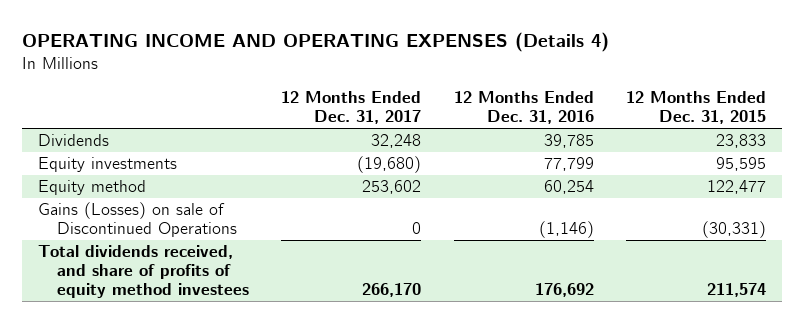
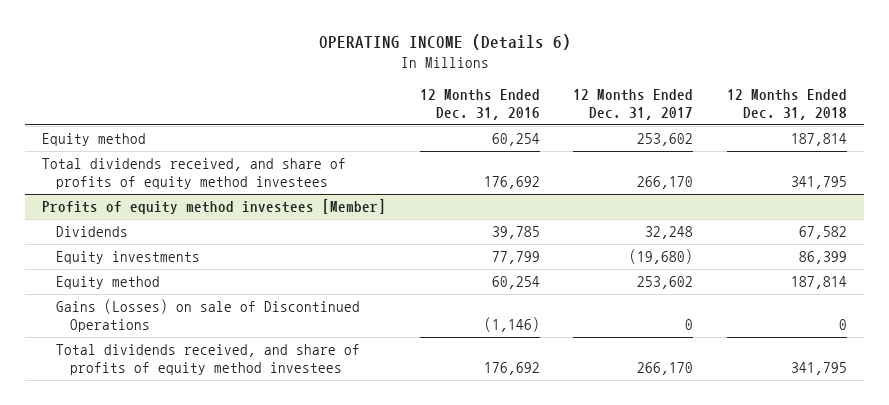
- OPERATING INCOME AND OPERATING EXPENSES (Details 4)
+ OPERATING INCOME (Details 6)
- | 12 Months Ended Dec. 31, 2017 | 12 Months Ended Dec. 31, 2016 | 12 Months Ended Dec. 31, 2015
+ | 12 Months Ended Dec. 31, 2016 | 12 Months Ended Dec. 31, 2017 | 12 Months Ended Dec. 31, 2018
+ Equity method | 60,254 | 253,602 | 187,814
+ Total dividends received, and share of profits of equity method investees | 176,692 | 266,170 | 341,795
+ Profits of equity method investees [Member]

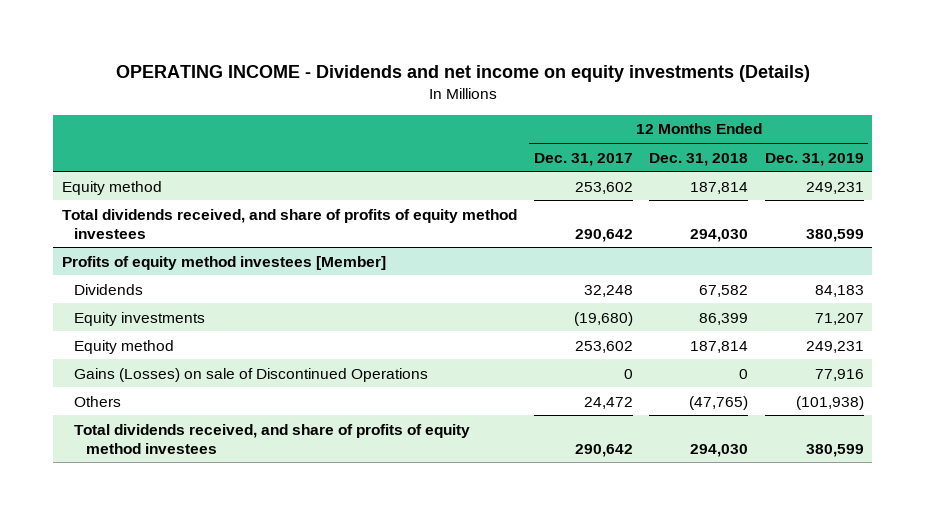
- OPERATING INCOME (Details 6)
+ OPERATING INCOME - Dividends and net income on equity investments (Details)
- | 12 Months Ended Dec. 31, 2016 | 12 Months Ended Dec. 31, 2017 | 12 Months Ended Dec. 31, 2018
+ | 12 Months Ended Dec. 31, 2017 | 12 Months Ended Dec. 31, 2018 | 12 Months Ended Dec. 31, 2019
- Total dividends received, and share of profits of equity method investees | 176,692 | 266,170 | 341,795
+ Total dividends received, and share of profits of equity method investees | 290,642 | 294,030 | 380,599
@ Profits of equity method investees [Member]
- Total dividends received, and share of profits of equity method investees | 176,692 | 266,170 | 341,795
+ Others | 24,472 | (47,765) | (101,938)
+ Total dividends received, and share of profits of equity method investees | 290,642 | 294,030 | 380,599

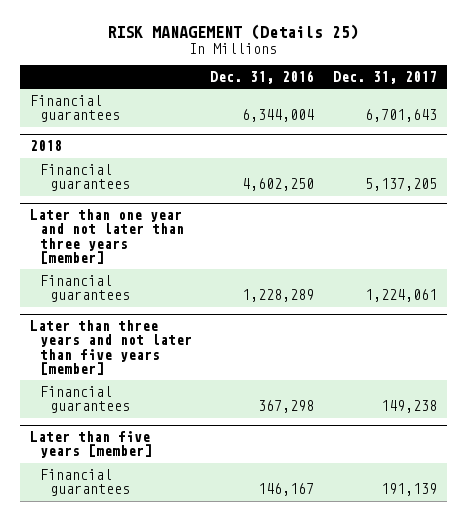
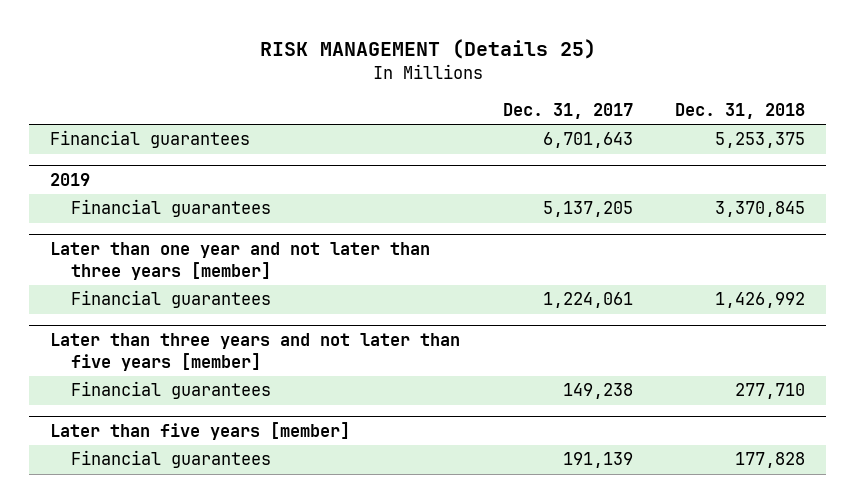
- | Dec. 31, 2016 | Dec. 31, 2017
+ | Dec. 31, 2017 | Dec. 31, 2018
- 2018
+ 2019

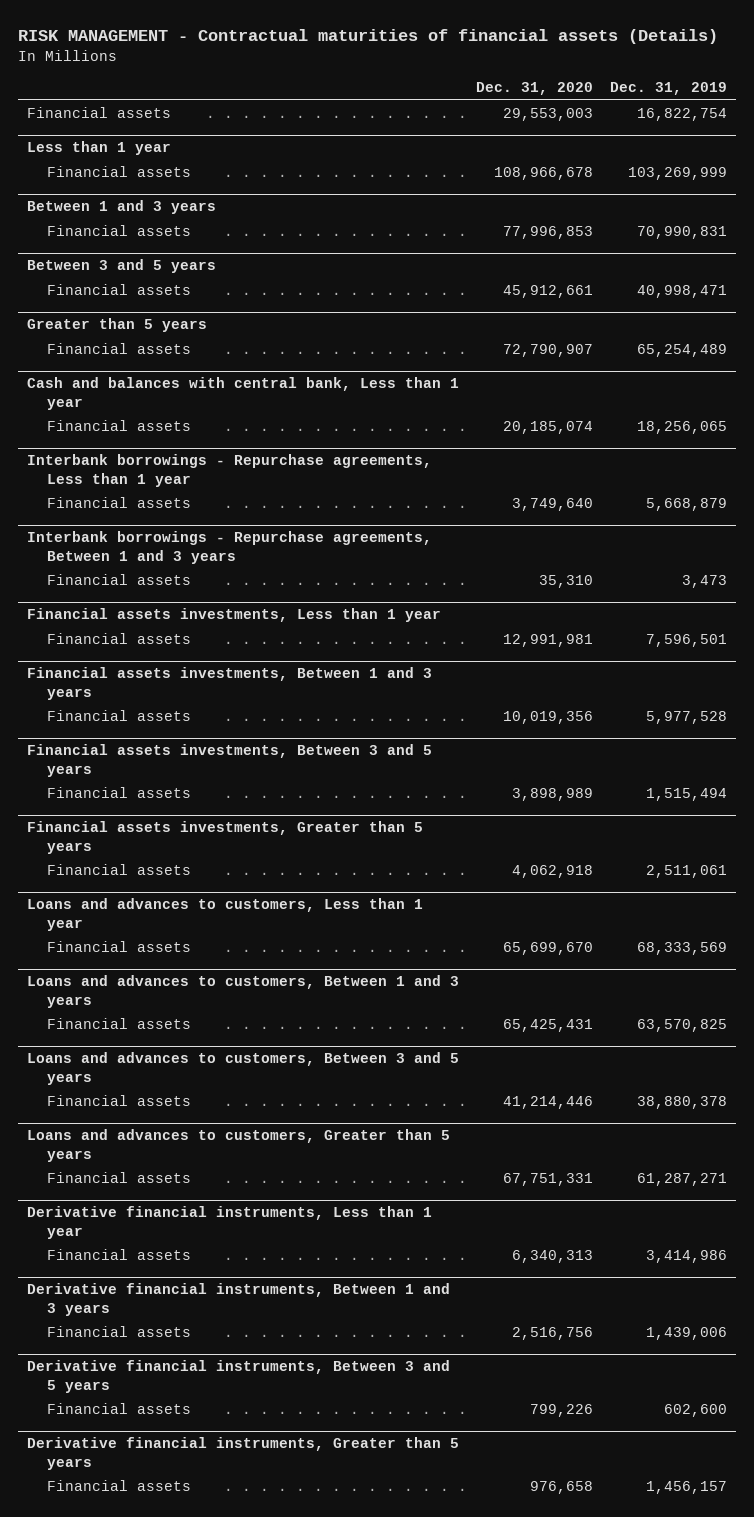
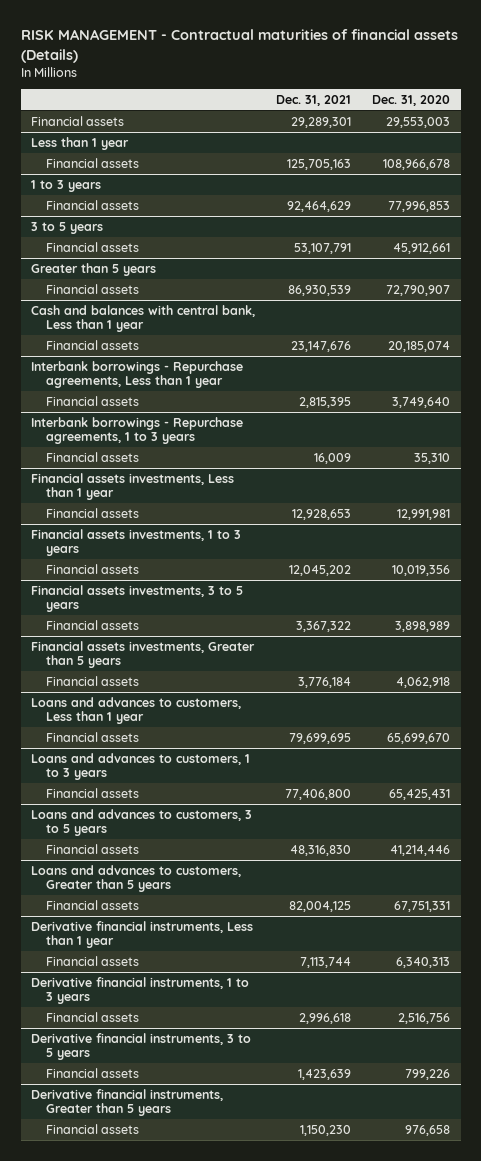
- | Dec. 31, 2020 | Dec. 31, 2019
+ | Dec. 31, 2021 | Dec. 31, 2020
- Between 1 and 3 years
+ 1 to 3 years
- Between 3 and 5 years
+ 3 to 5 years
- Interbank borrowings - Repurchase agreements, Between 1 and 3 years
+ Interbank borrowings - Repurchase agreements, 1 to 3 years
- Financial assets investments, Between 1 and 3 years
+ Financial assets investments, 1 to 3 years
- Financial assets investments, Between 3 and 5 years
+ Financial assets investments, 3 to 5 years
- Loans and advances to customers, Between 1 and 3 years
+ Loans and advances to customers, 1 to 3 years
- Loans and advances to customers, Between 3 and 5 years
+ Loans and advances to customers, 3 to 5 years
- Derivative financial instruments, Between 1 and 3 years
+ Derivative financial instruments, 1 to 3 years
- Derivative financial instruments, Between 3 and 5 years
+ Derivative financial instruments, 3 to 5 years

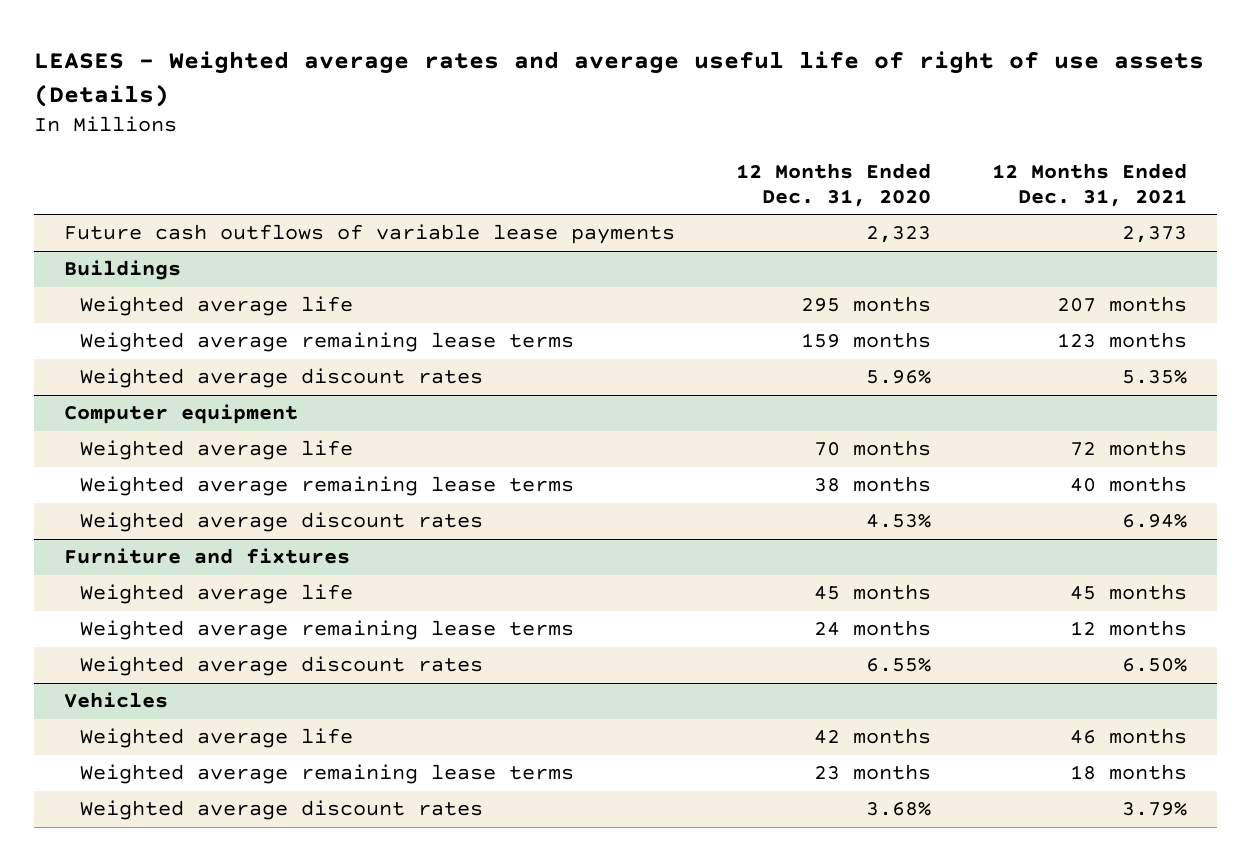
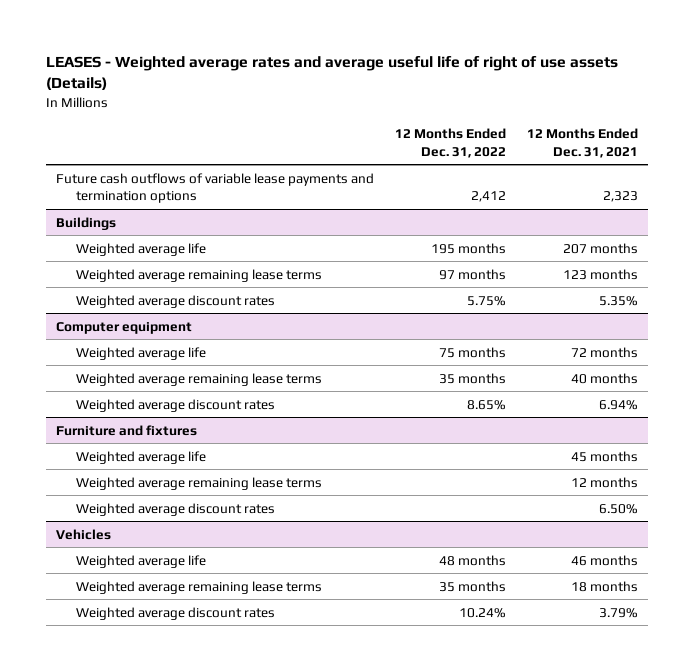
- | 12 Months Ended Dec. 31, 2020 | 12 Months Ended Dec. 31, 2021
+ | 12 Months Ended Dec. 31, 2022 | 12 Months Ended Dec. 31, 2021
- Future cash outflows of variable lease payments | 2,323 | 2,373
+ Future cash outflows of variable lease payments and termination options | 2,412 | 2,323

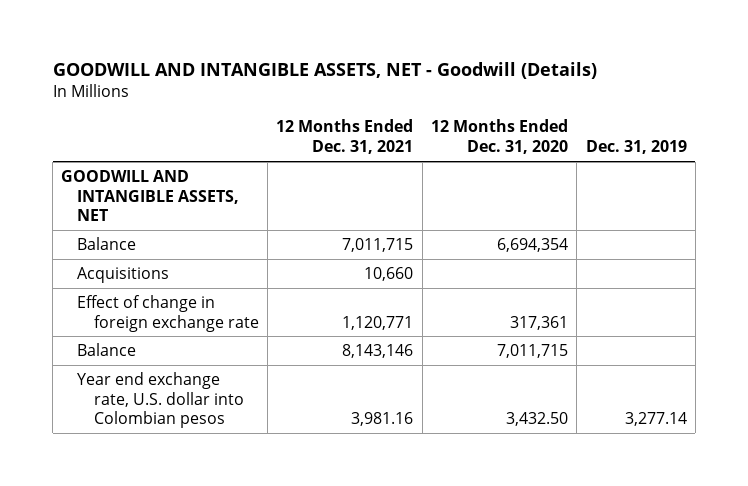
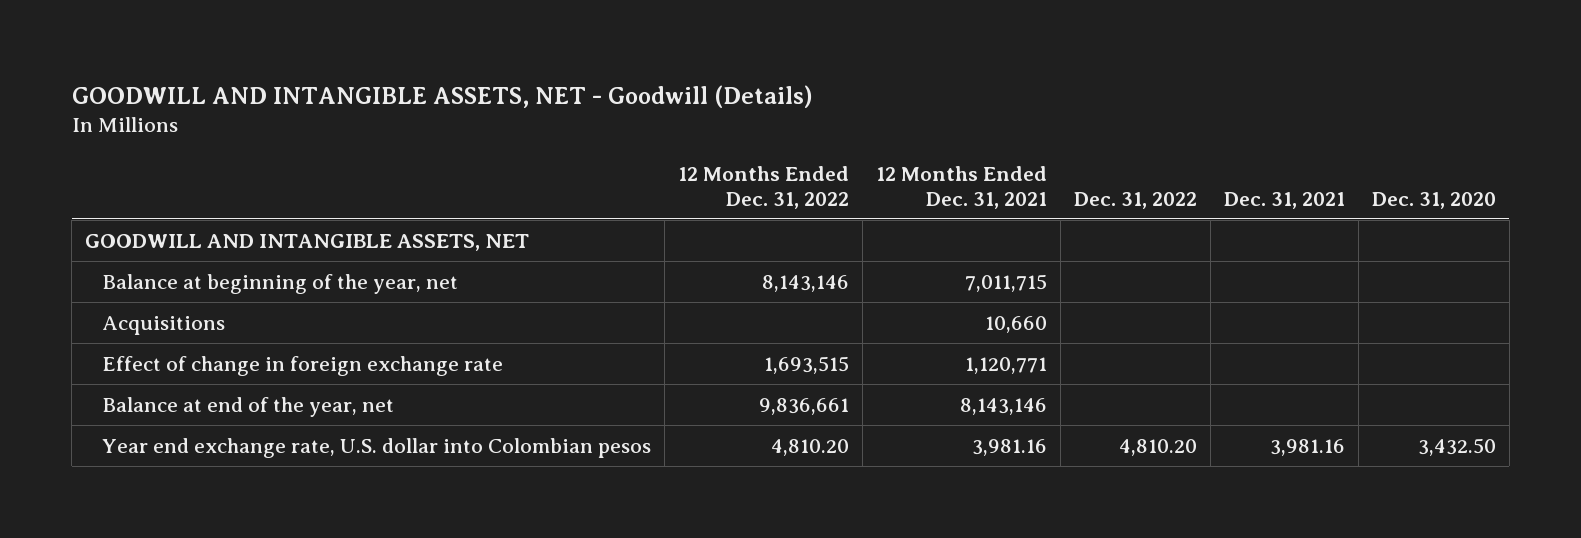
- | 12 Months Ended Dec. 31, 2021 | 12 Months Ended Dec. 31, 2020 | Dec. 31, 2019
+ | 12 Months Ended Dec. 31, 2022 | 12 Months Ended Dec. 31, 2021 | Dec. 31, 2022 | Dec. 31, 2021 | Dec. 31, 2020
- Balance | 7,011,715 | 6,694,354 |
+ Balance at beginning of the year, net | 8,143,146 | 7,011,715 | | |
- Balance | 8,143,146 | 7,011,715 |
+ Balance at end of the year, net | 9,836,661 | 8,143,146 | | |

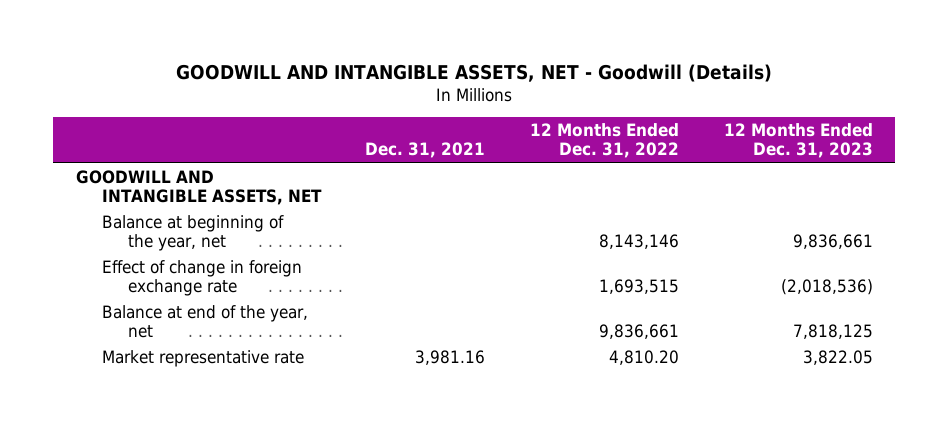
- | 12 Months Ended Dec. 31, 2022 | 12 Months Ended Dec. 31, 2021 | Dec. 31, 2022 | Dec. 31, 2021 | Dec. 31, 2020
+ | Dec. 31, 2021 | 12 Months Ended Dec. 31, 2022 | 12 Months Ended Dec. 31, 2023
- Acquisitions | | 10,660 | | |
- Year end exchange rate, U.S. dollar into Colombian pesos | 4,810.20 | 3,981.16 | 4,810.20 | 3,981.16 | 3,432.50
+ Market representative rate | 3,981.16 | 4,810.20 | 3,822.05

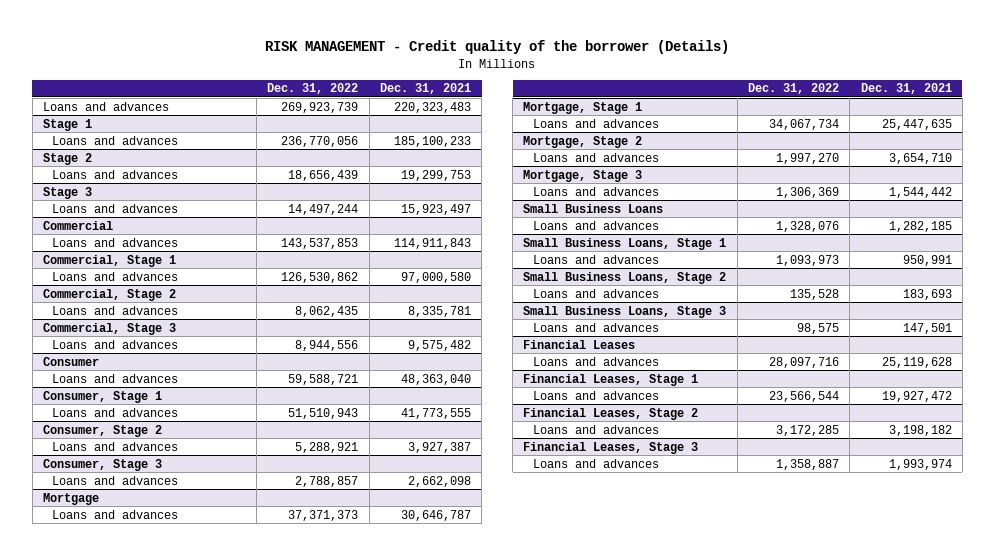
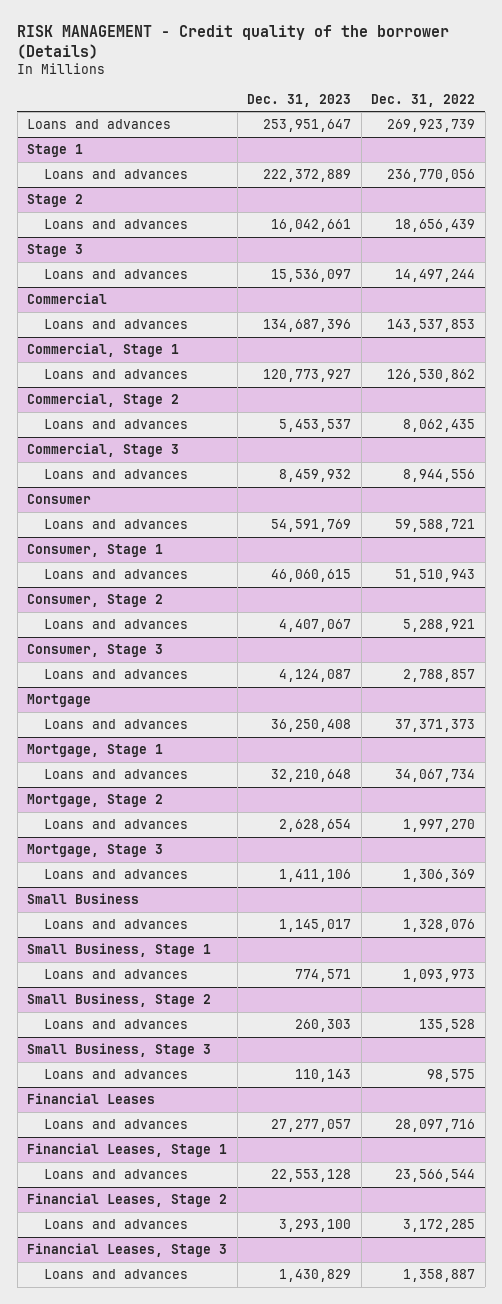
- | Dec. 31, 2022 | Dec. 31, 2021
+ | Dec. 31, 2023 | Dec. 31, 2022
- Small Business Loans
+ Small Business
- Small Business Loans, Stage 1
+ Small Business, Stage 1
- Small Business Loans, Stage 2
+ Small Business, Stage 2
- Small Business Loans, Stage 3
+ Small Business, Stage 3

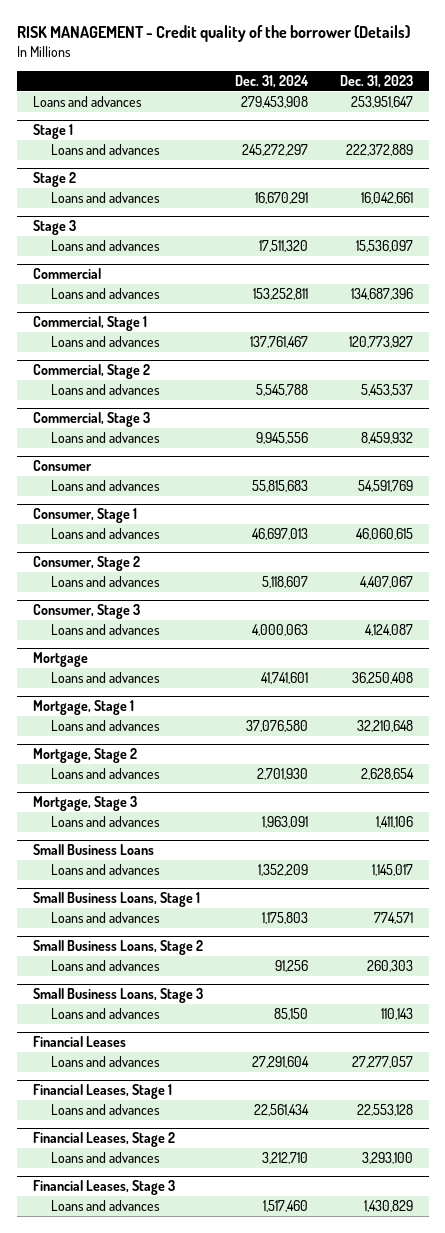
- | Dec. 31, 2023 | Dec. 31, 2022
+ | Dec. 31, 2024 | Dec. 31, 2023
- Small Business
+ Small Business Loans
- Small Business, Stage 1
+ Small Business Loans, Stage 1
- Small Business, Stage 2
+ Small Business Loans, Stage 2
- Small Business, Stage 3
+ Small Business Loans, Stage 3

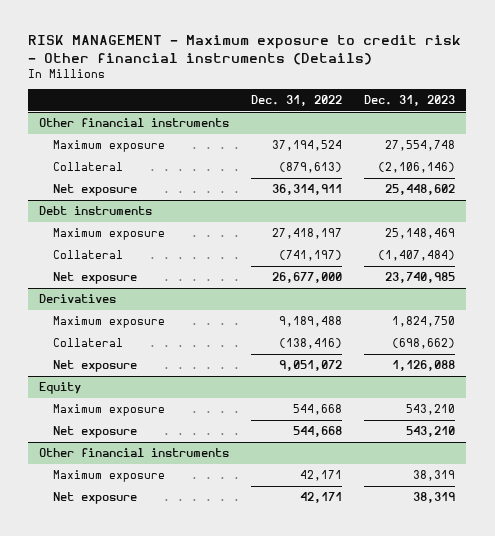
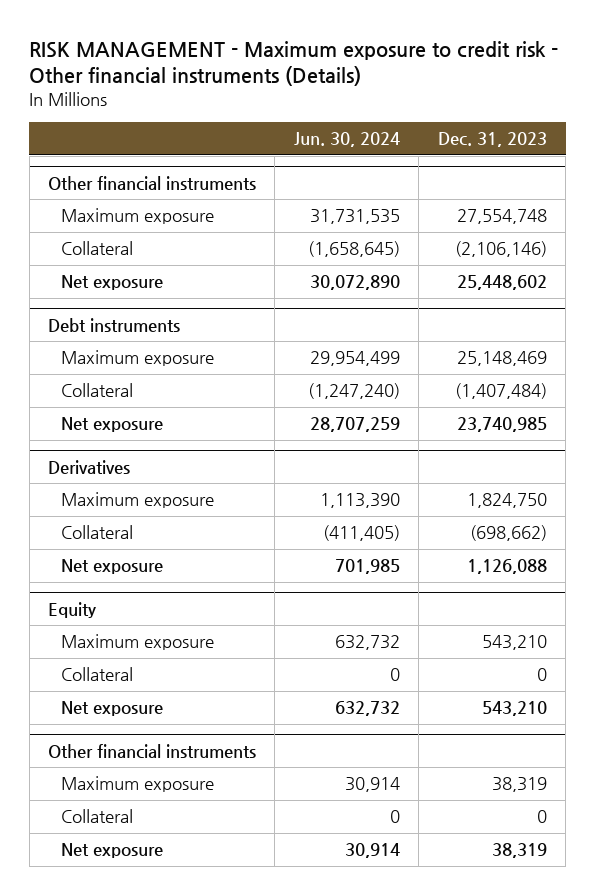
- | Dec. 31, 2022 | Dec. 31, 2023
+ | Jun. 30, 2024 | Dec. 31, 2023
@ Equity
+ Collateral | 0 | 0
@ Other financial instruments
+ Collateral | 0 | 0

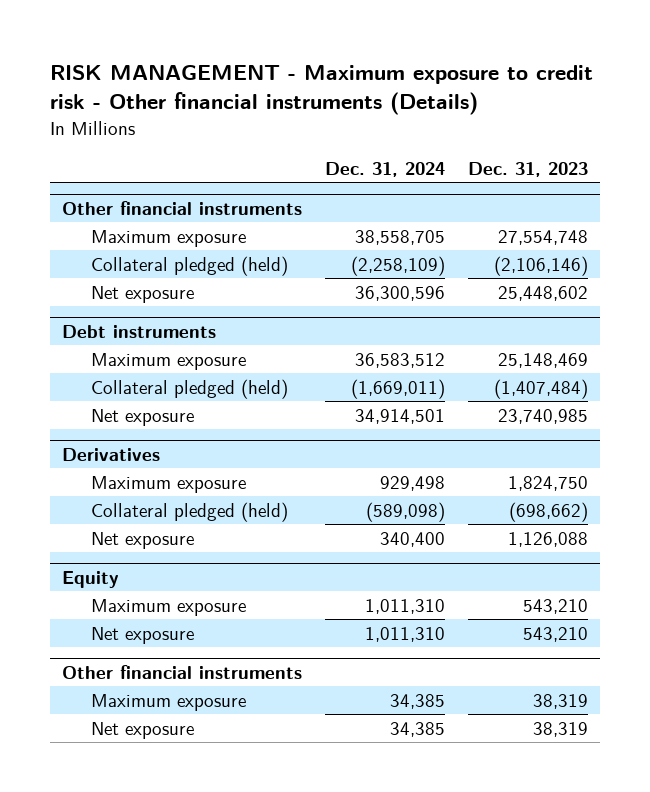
- | Jun. 30, 2024 | Dec. 31, 2023
+ | Dec. 31, 2024 | Dec. 31, 2023
@ Other financial instruments
- Collateral | (1,658,645) | (2,106,146)
+ Collateral pledged (held) | (2,258,109) | (2,106,146)
@ Debt instruments
- Collateral | (1,247,240) | (1,407,484)
+ Collateral pledged (held) | (1,669,011) | (1,407,484)
@ Derivatives
- Collateral | (411,405) | (698,662)
+ Collateral pledged (held) | (589,098) | (698,662)
@ Equity
- Collateral | 0 | 0
@ Other financial instruments
- Collateral | 0 | 0

